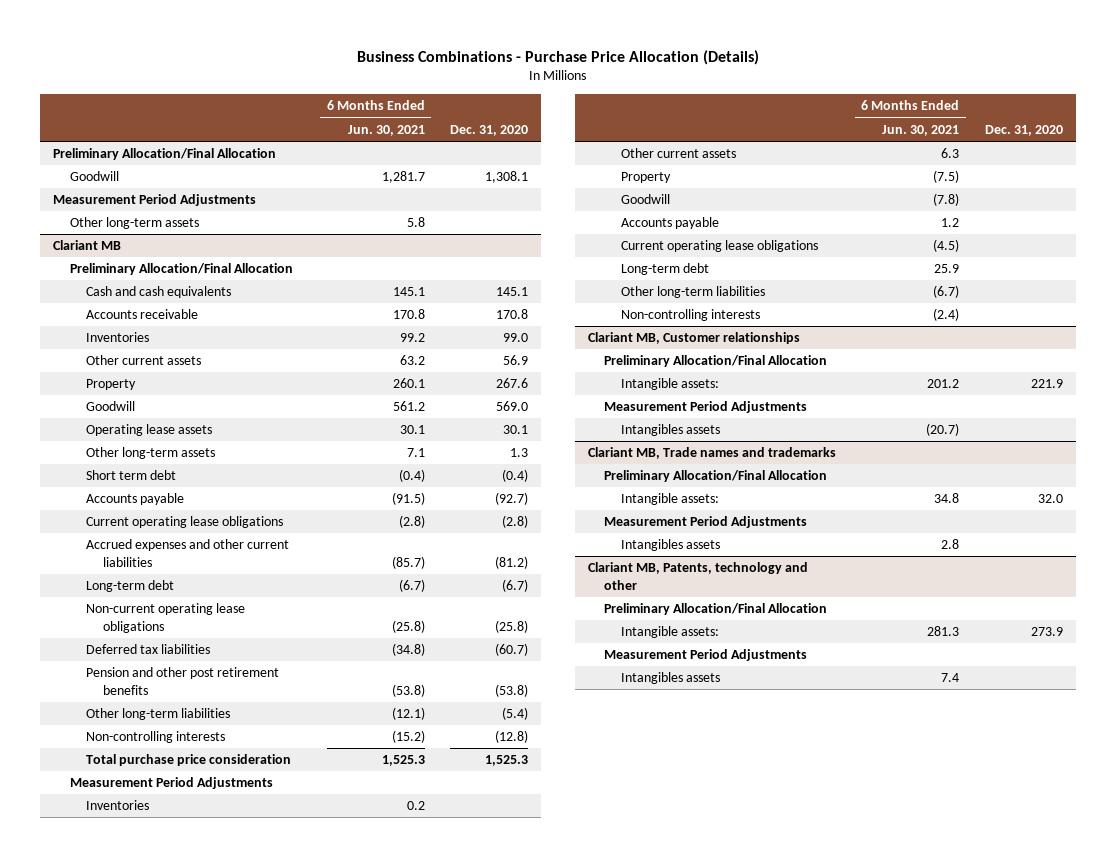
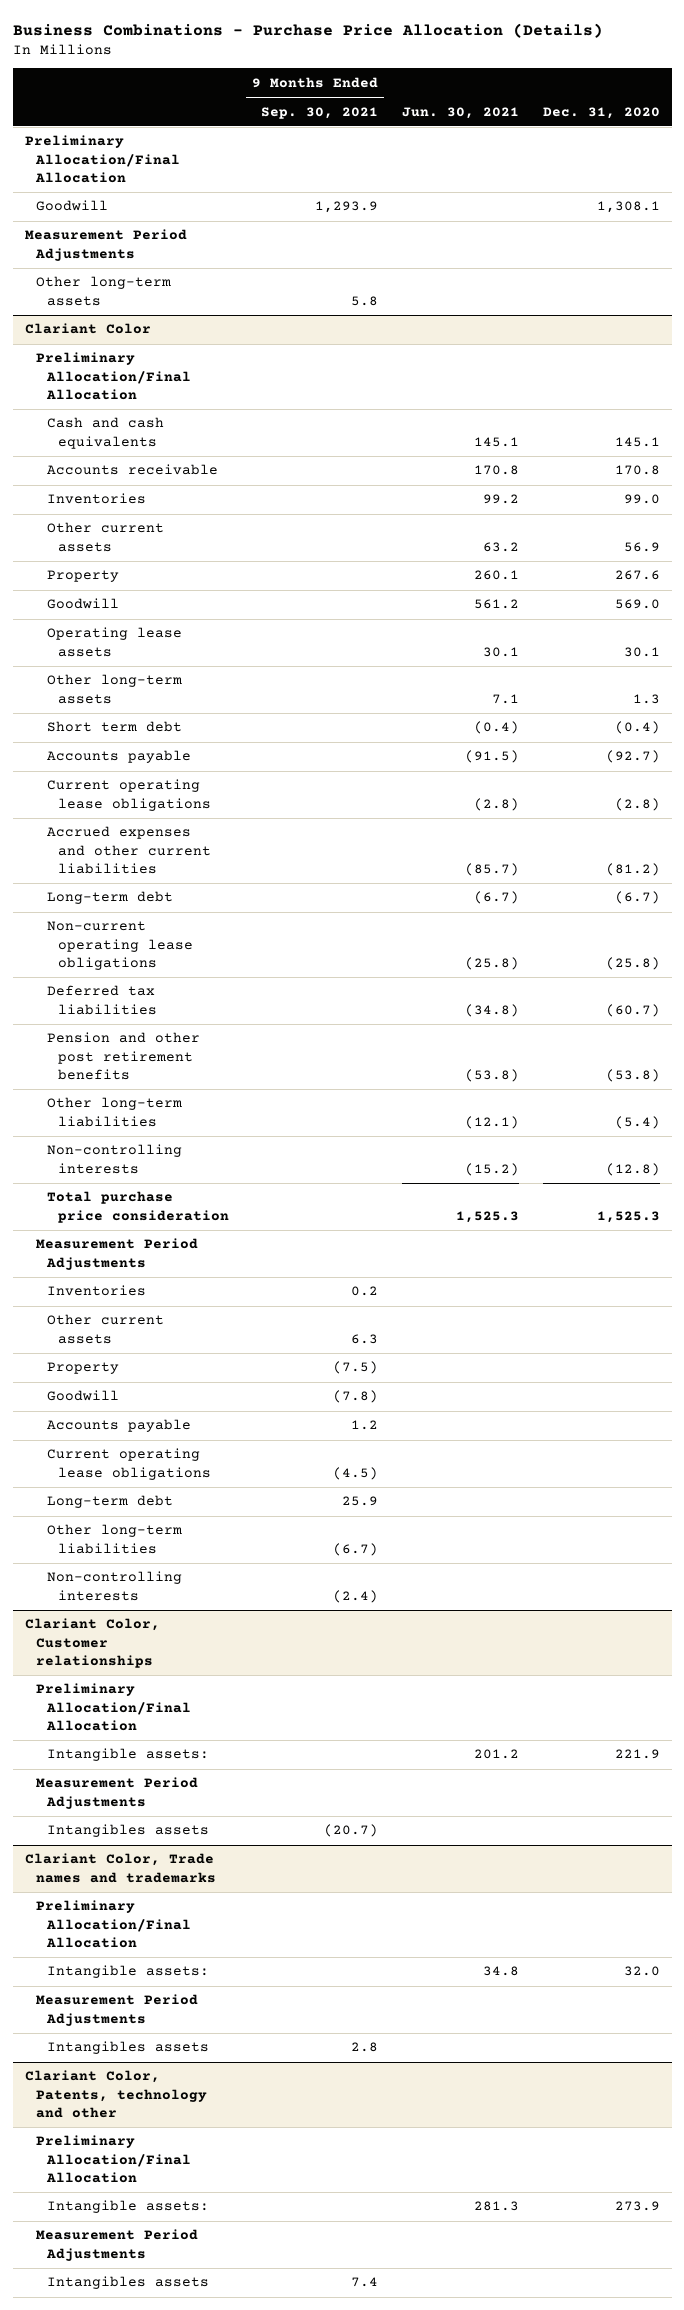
- | 6 Months Ended Jun. 30, 2021 | Dec. 31, 2020
+ | 9 Months Ended Sep. 30, 2021 | Jun. 30, 2021 | Dec. 31, 2020
- Clariant MB
+ Clariant Color
- Clariant MB, Customer relationships
+ Clariant Color, Customer relationships
- Clariant MB, Trade names and trademarks
+ Clariant Color, Trade names and trademarks
- Clariant MB, Patents, technology and other
+ Clariant Color, Patents, technology and other

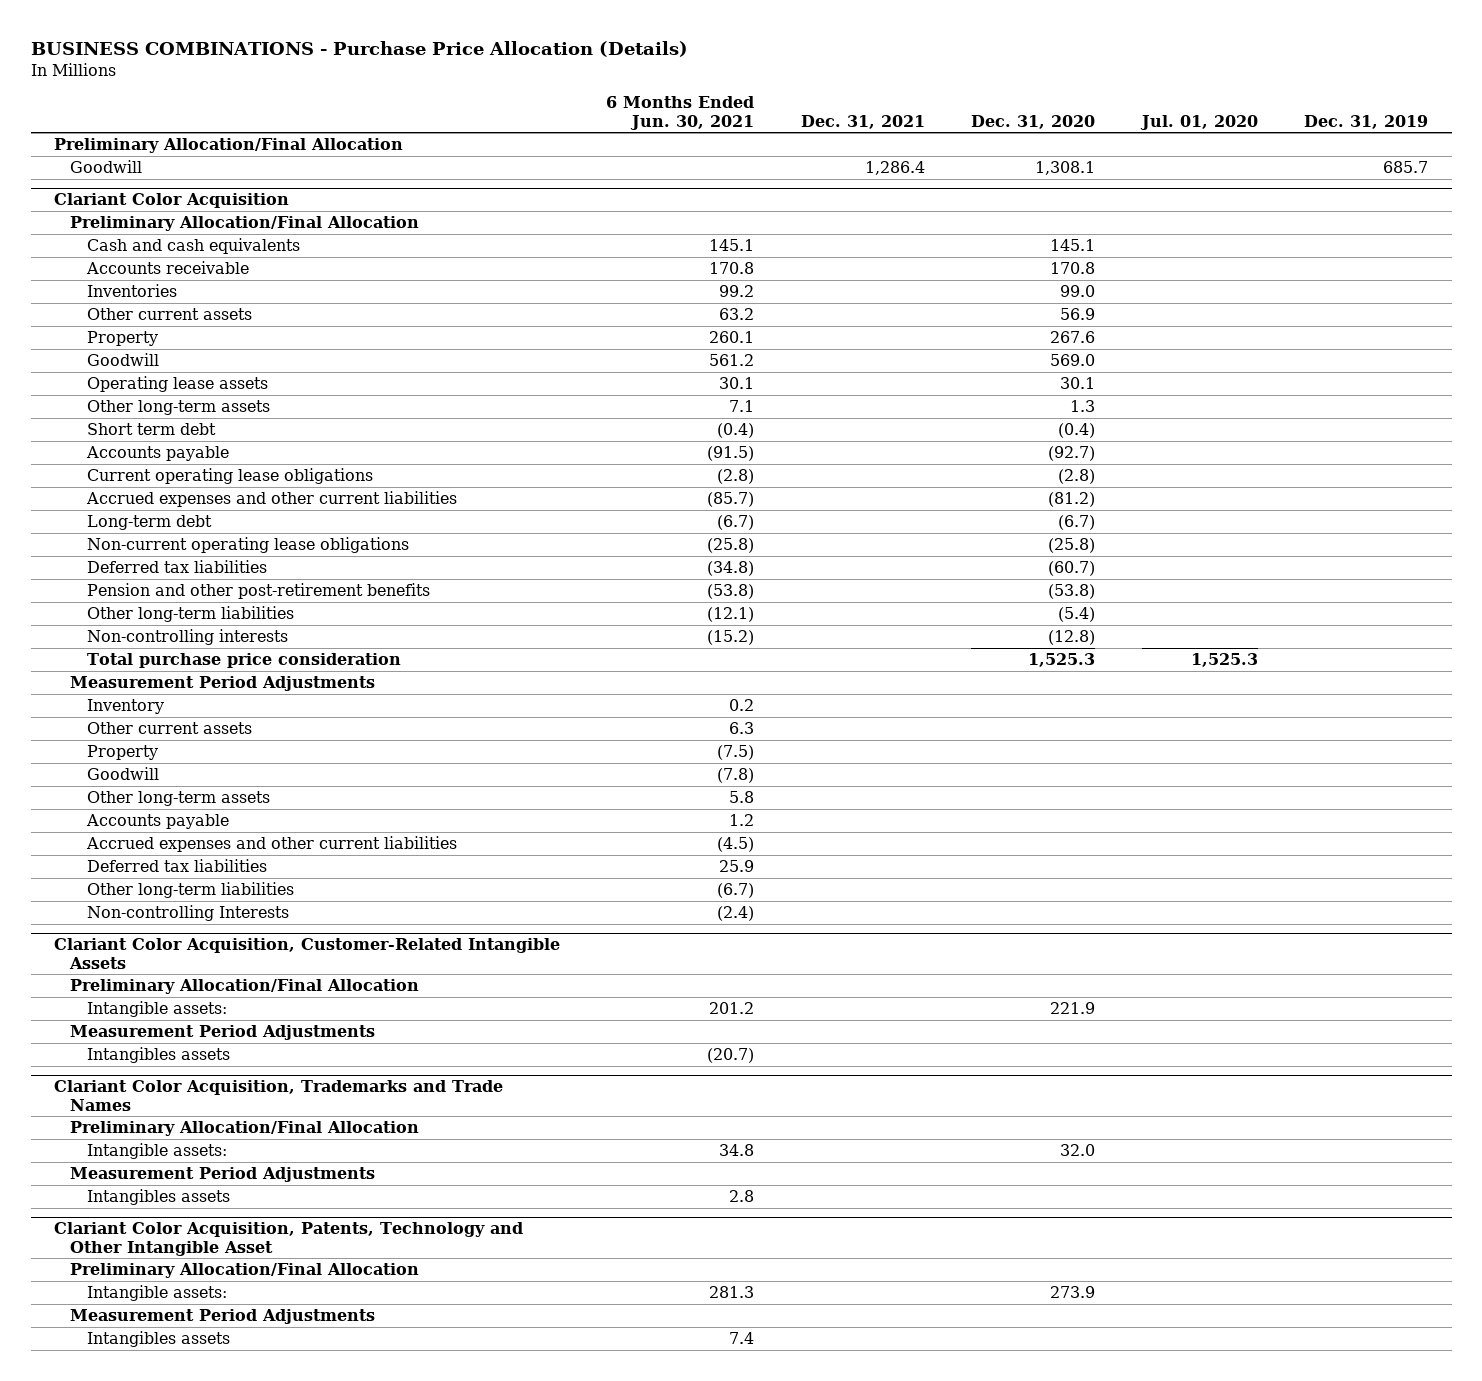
- Business Combinations - Purchase Price Allocation (Details)
+ BUSINESS COMBINATIONS - Purchase Price Allocation (Details)
- | 9 Months Ended Sep. 30, 2021 | Jun. 30, 2021 | Dec. 31, 2020
+ | 6 Months Ended Jun. 30, 2021 | Dec. 31, 2021 | Dec. 31, 2020 | Jul. 01, 2020 | Dec. 31, 2019
- Measurement Period Adjustments
- Other long-term assets | 5.8 | |
- Clariant Color
+ Clariant Color Acquisition
- Pension and other post retirement benefits | | (53.8) | (53.8)
+ Pension and other post-retirement benefits | (53.8) | | (53.8) | |
- Inventories | 0.2 | |
+ Inventory | 0.2 | | | |
+ Other long-term assets | 5.8 | | | |
- Current operating lease obligations | (4.5) | |
- Long-term debt | 25.9 | |
+ Accrued expenses and other current liabilities | (4.5) | | | |
+ Deferred tax liabilities | 25.9 | | | |
- Non-controlling interests | (2.4) | |
- Clariant Color, Customer relationships
+ Non-controlling Interests | (2.4) | | | |
+ Clariant Color Acquisition, Customer-Related Intangible Assets
- Clariant Color, Trade names and trademarks
+ Clariant Color Acquisition, Trademarks and Trade Names
- Clariant Color, Patents, technology and other
+ Clariant Color Acquisition, Patents, Technology and Other Intangible Asset

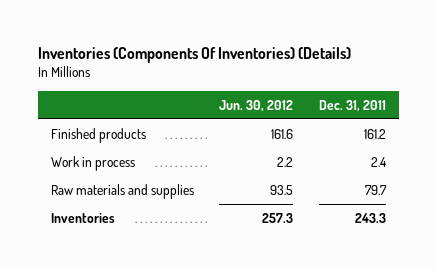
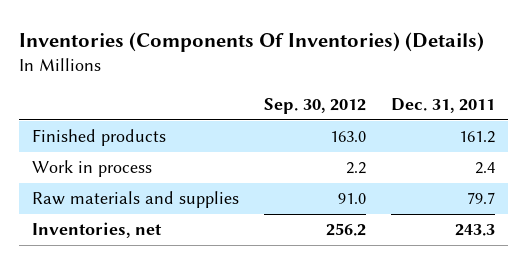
- | Jun. 30, 2012 | Dec. 31, 2011
+ | Sep. 30, 2012 | Dec. 31, 2011
- Inventories | 257.3 | 243.3
+ Inventories, net | 256.2 | 243.3

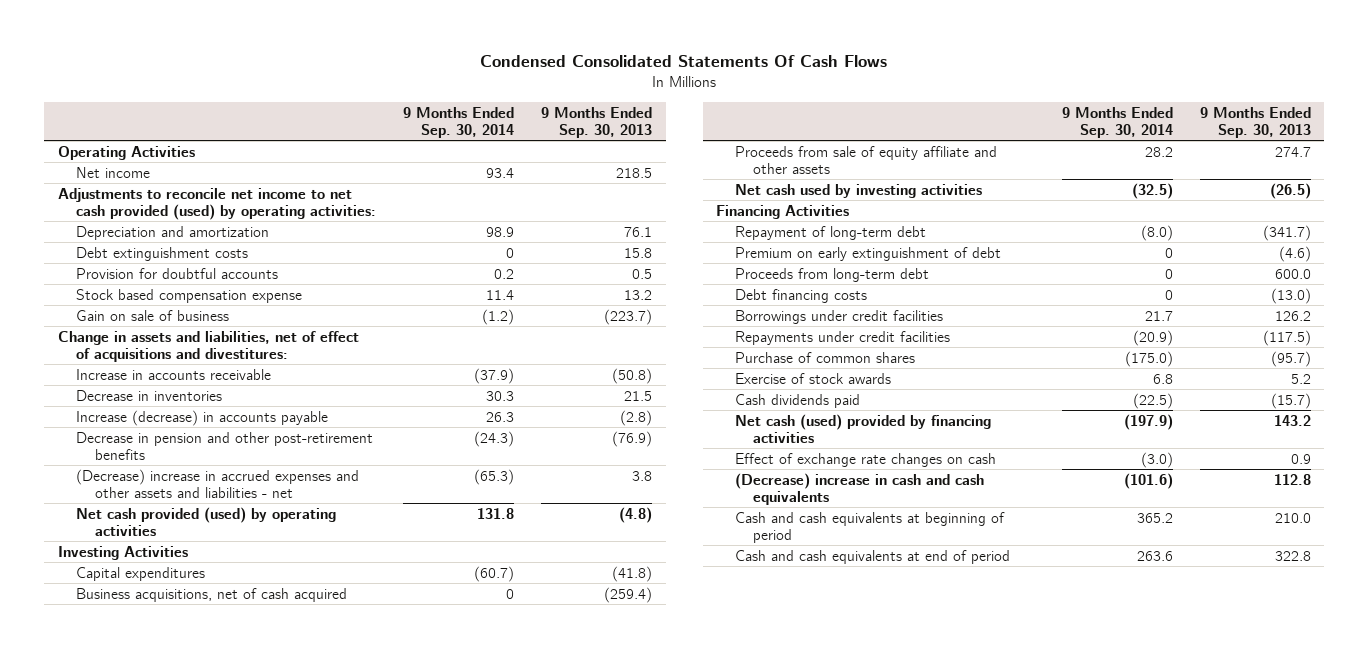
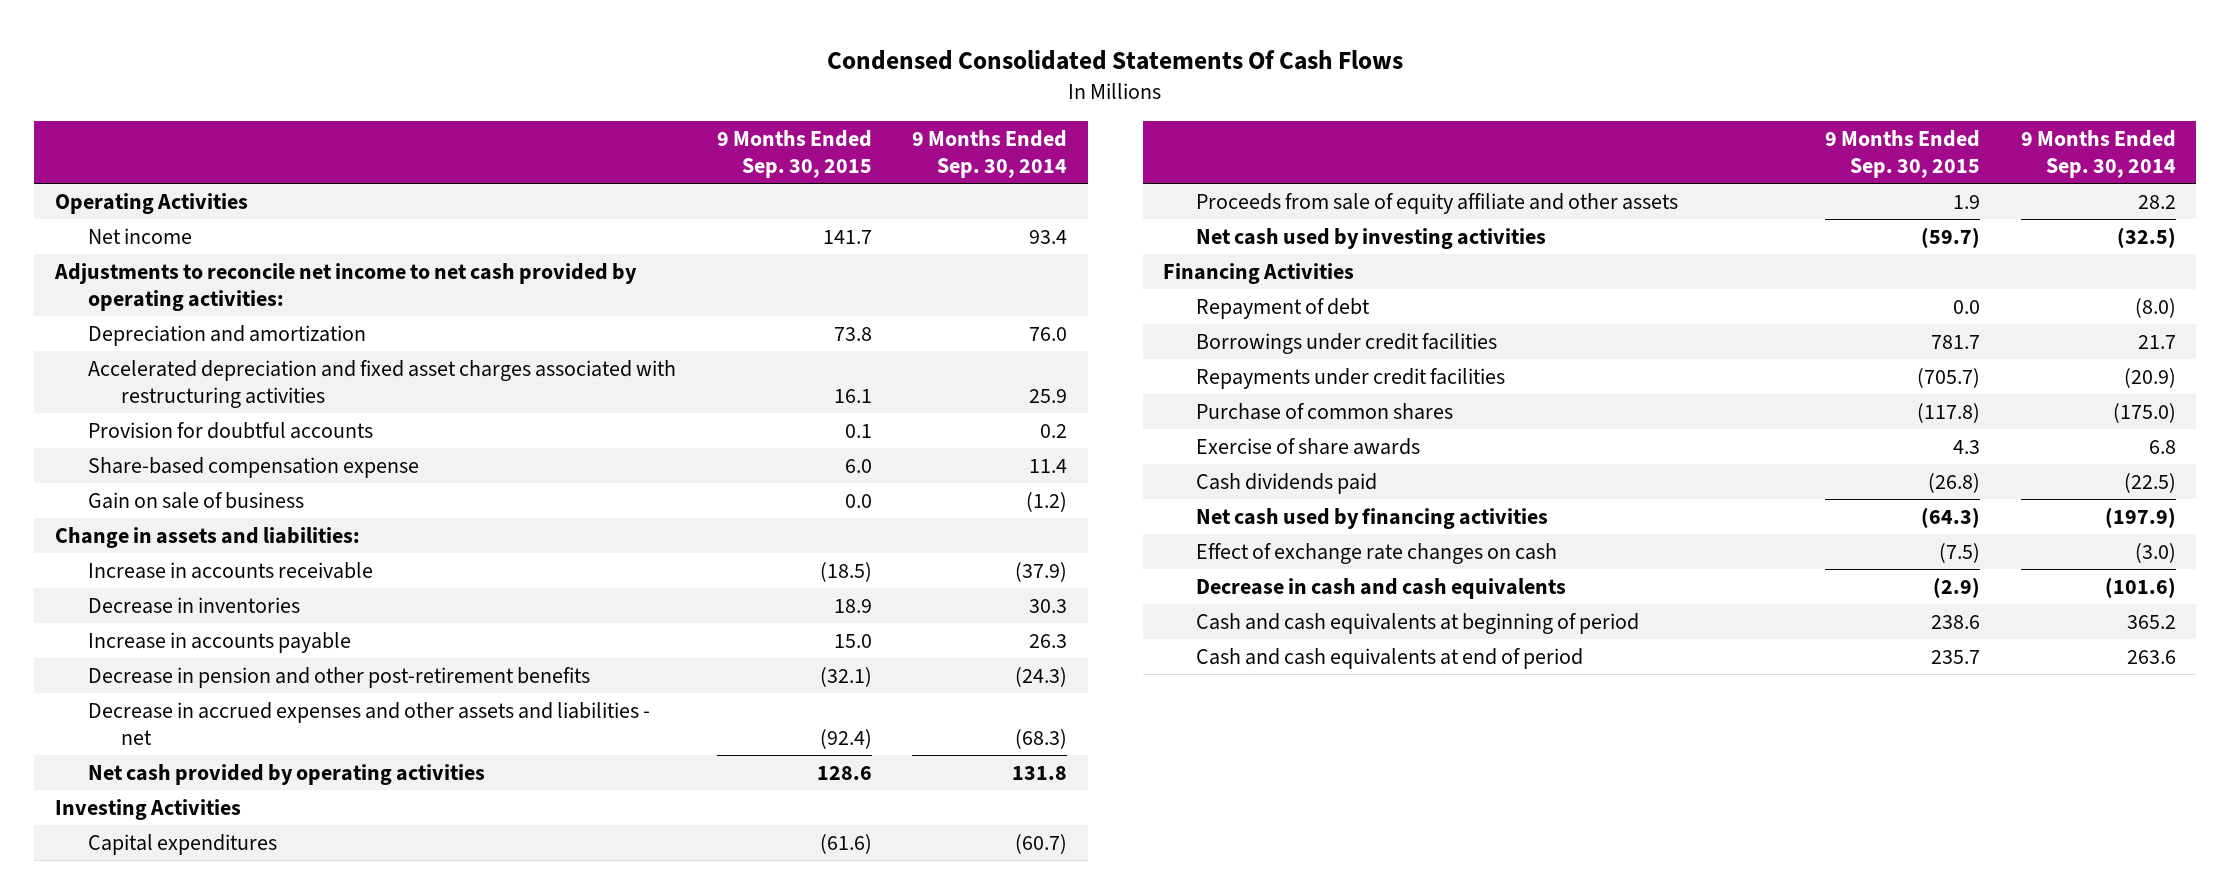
- | 9 Months Ended Sep. 30, 2014 | 9 Months Ended Sep. 30, 2013
+ | 9 Months Ended Sep. 30, 2015 | 9 Months Ended Sep. 30, 2014
- Adjustments to reconcile net income to net cash provided (used) by operating activities:
- Depreciation and amortization | 98.9 | 76.1
- Debt extinguishment costs | 0 | 15.8
+ Adjustments to reconcile net income to net cash provided by operating activities:
+ Depreciation and amortization | 73.8 | 76.0
+ Accelerated depreciation and fixed asset charges associated with restructuring activities | 16.1 | 25.9
- Stock based compensation expense | 11.4 | 13.2
+ Share-based compensation expense | 6.0 | 11.4
- Change in assets and liabilities, net of effect of acquisitions and divestitures:
+ Change in assets and liabilities:
- Increase (decrease) in accounts payable | 26.3 | (2.8)
+ Increase in accounts payable | 15.0 | 26.3
- (Decrease) increase in accrued expenses and other assets and liabilities - net | (65.3) | 3.8
- Net cash provided (used) by operating activities | 131.8 | (4.8)
+ Decrease in accrued expenses and other assets and liabilities - net | (92.4) | (68.3)
+ Net cash provided by operating activities | 128.6 | 131.8
- Business acquisitions, net of cash acquired | 0 | (259.4)
- Repayment of long-term debt | (8.0) | (341.7)
- Premium on early extinguishment of debt | 0 | (4.6)
- Proceeds from long-term debt | 0 | 600.0
- Debt financing costs | 0 | (13.0)
+ Repayment of debt | 0.0 | (8.0)
- Exercise of stock awards | 6.8 | 5.2
+ Exercise of share awards | 4.3 | 6.8
- Net cash (used) provided by financing activities | (197.9) | 143.2
+ Net cash used by financing activities | (64.3) | (197.9)
- (Decrease) increase in cash and cash equivalents | (101.6) | 112.8
+ Decrease in cash and cash equivalents | (2.9) | (101.6)

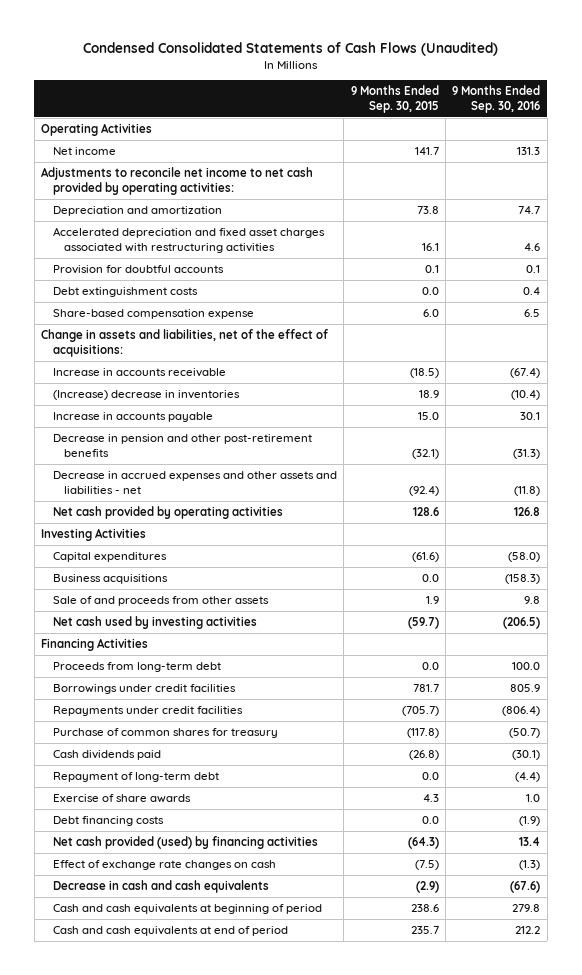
- Condensed Consolidated Statements Of Cash Flows
+ Condensed Consolidated Statements of Cash Flows (Unaudited)
- | 9 Months Ended Sep. 30, 2015 | 9 Months Ended Sep. 30, 2014
+ | 9 Months Ended Sep. 30, 2015 | 9 Months Ended Sep. 30, 2016
+ Debt extinguishment costs | 0.0 | 0.4
- Gain on sale of business | 0.0 | (1.2)
- Change in assets and liabilities:
+ Change in assets and liabilities, net of the effect of acquisitions:
- Decrease in inventories | 18.9 | 30.3
+ (Increase) decrease in inventories | 18.9 | (10.4)
- Proceeds from sale of equity affiliate and other assets | 1.9 | 28.2
+ Business acquisitions | 0.0 | (158.3)
+ Sale of and proceeds from other assets | 1.9 | 9.8
- Repayment of debt | 0.0 | (8.0)
+ Proceeds from long-term debt | 0.0 | 100.0
- Purchase of common shares | (117.8) | (175.0)
+ Purchase of common shares for treasury | (117.8) | (50.7)
- Net cash used by financing activities | (64.3) | (197.9)
+ Repayment of long-term debt | 0.0 | (4.4)
moved down: Exercise of share awards | 4.3 | 1.0
+ Debt financing costs | 0.0 | (1.9)
+ Net cash provided (used) by financing activities | (64.3) | 13.4

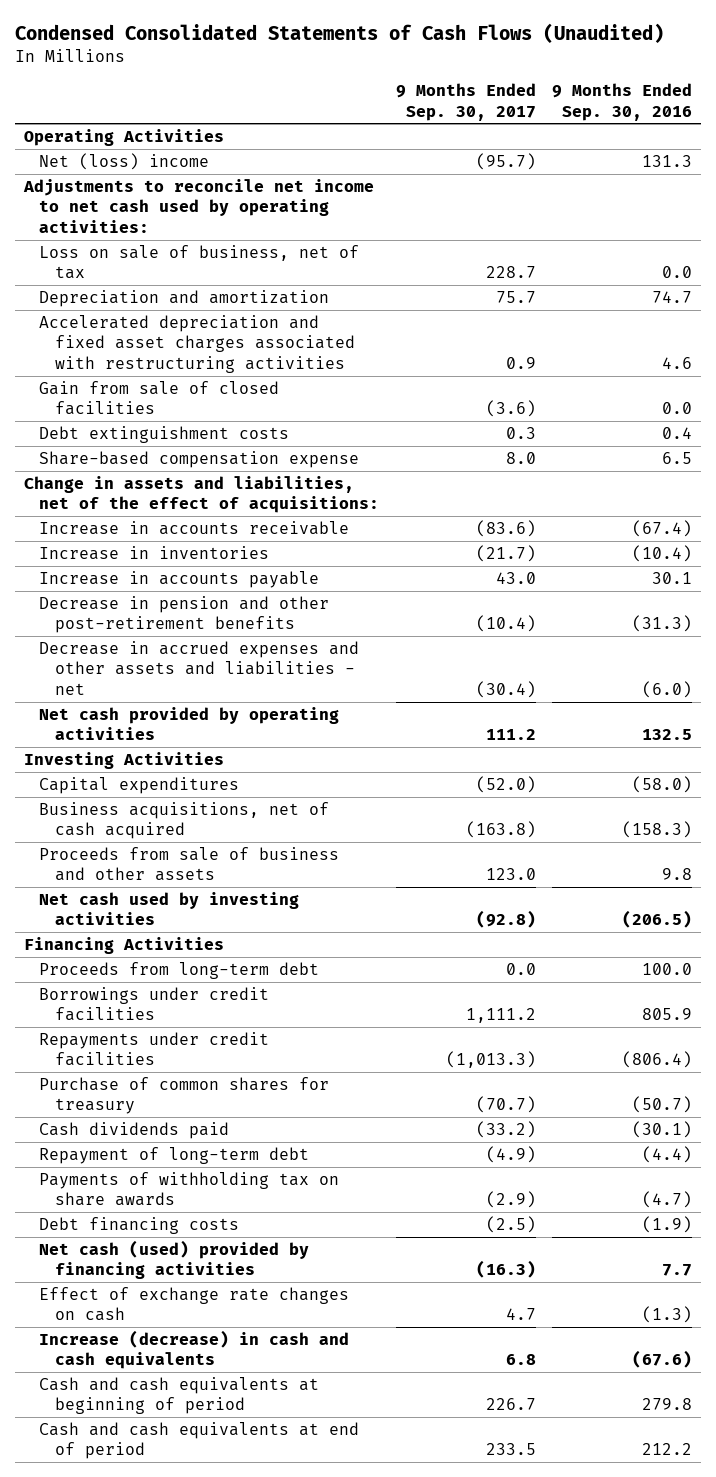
- | 9 Months Ended Sep. 30, 2015 | 9 Months Ended Sep. 30, 2016
+ | 9 Months Ended Sep. 30, 2017 | 9 Months Ended Sep. 30, 2016
- Net income | 141.7 | 131.3
- Adjustments to reconcile net income to net cash provided by operating activities:
+ Net (loss) income | (95.7) | 131.3
+ Adjustments to reconcile net income to net cash used by operating activities:
+ Loss on sale of business, net of tax | 228.7 | 0.0
- Provision for doubtful accounts | 0.1 | 0.1
+ Gain from sale of closed facilities | (3.6) | 0.0
- (Increase) decrease in inventories | 18.9 | (10.4)
+ Increase in inventories | (21.7) | (10.4)
- Decrease in accrued expenses and other assets and liabilities - net | (92.4) | (11.8)
- Net cash provided by operating activities | 128.6 | 126.8
+ Decrease in accrued expenses and other assets and liabilities - net | (30.4) | (6.0)
+ Net cash provided by operating activities | 111.2 | 132.5
- Business acquisitions | 0.0 | (158.3)
- Sale of and proceeds from other assets | 1.9 | 9.8
+ Business acquisitions, net of cash acquired | (163.8) | (158.3)
+ Proceeds from sale of business and other assets | 123.0 | 9.8
- Exercise of share awards | 4.3 | 1.0
+ Payments of withholding tax on share awards | (2.9) | (4.7)
- Net cash provided (used) by financing activities | (64.3) | 13.4
+ Net cash (used) provided by financing activities | (16.3) | 7.7
- Decrease in cash and cash equivalents | (2.9) | (67.6)
+ Increase (decrease) in cash and cash equivalents | 6.8 | (67.6)

